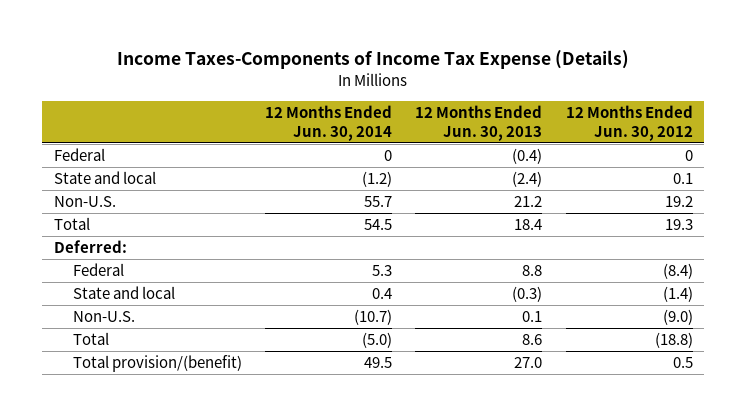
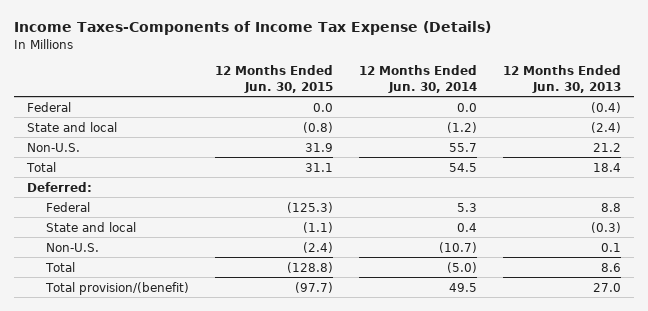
- | 12 Months Ended Jun. 30, 2014 | 12 Months Ended Jun. 30, 2013 | 12 Months Ended Jun. 30, 2012
+ | 12 Months Ended Jun. 30, 2015 | 12 Months Ended Jun. 30, 2014 | 12 Months Ended Jun. 30, 2013
- Federal | 0 | (0.4) | 0
+ Federal | 0.0 | 0.0 | (0.4)

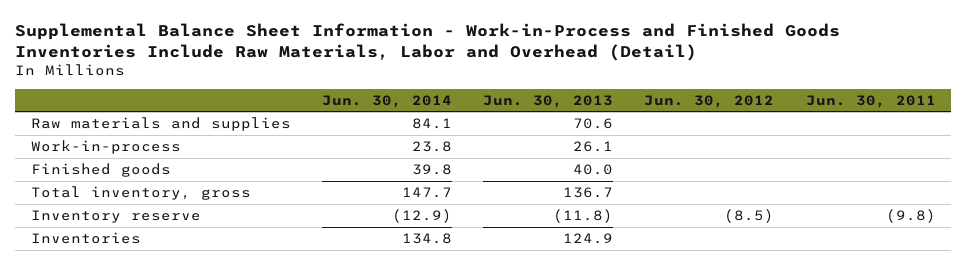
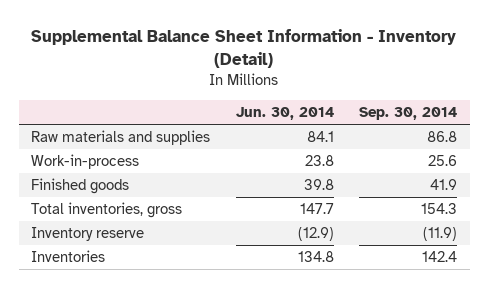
- Supplemental Balance Sheet Information - Work-in-Process and Finished Goods Inventories Include Raw Materials, Labor and Overhead (Detail)
+ Supplemental Balance Sheet Information - Inventory (Detail)
- | Jun. 30, 2014 | Jun. 30, 2013 | Jun. 30, 2012 | Jun. 30, 2011
+ | Jun. 30, 2014 | Sep. 30, 2014
- Total inventory, gross | 147.7 | 136.7 | |
+ Total inventories, gross | 147.7 | 154.3

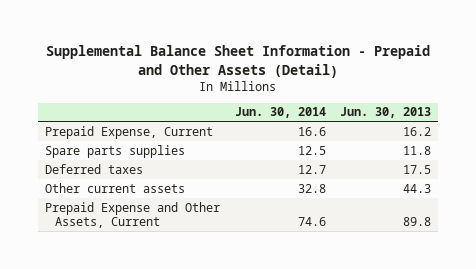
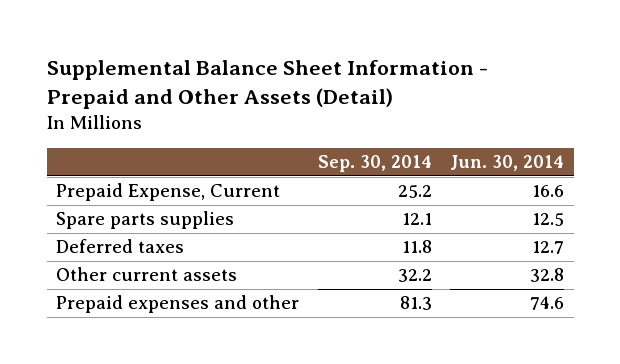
- | Jun. 30, 2014 | Jun. 30, 2013
+ | Sep. 30, 2014 | Jun. 30, 2014
- Prepaid Expense and Other Assets, Current | 74.6 | 89.8
+ Prepaid expenses and other | 81.3 | 74.6

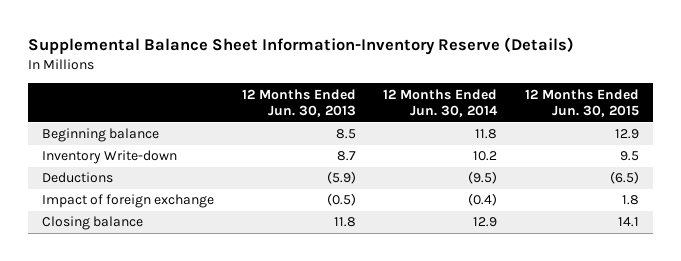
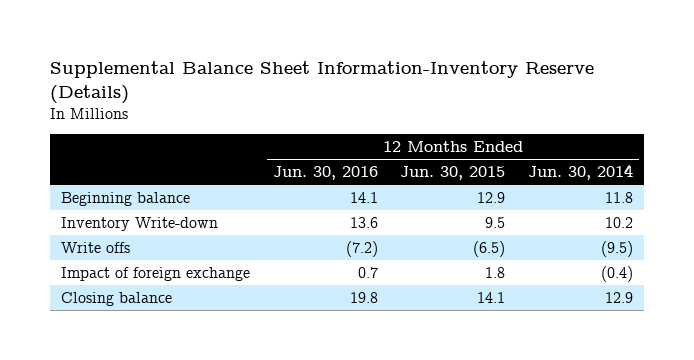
- | 12 Months Ended Jun. 30, 2013 | 12 Months Ended Jun. 30, 2014 | 12 Months Ended Jun. 30, 2015
+ | 12 Months Ended Jun. 30, 2016 | 12 Months Ended Jun. 30, 2015 | 12 Months Ended Jun. 30, 2014
- Deductions | (5.9) | (9.5) | (6.5)
+ Write offs | (7.2) | (6.5) | (9.5)

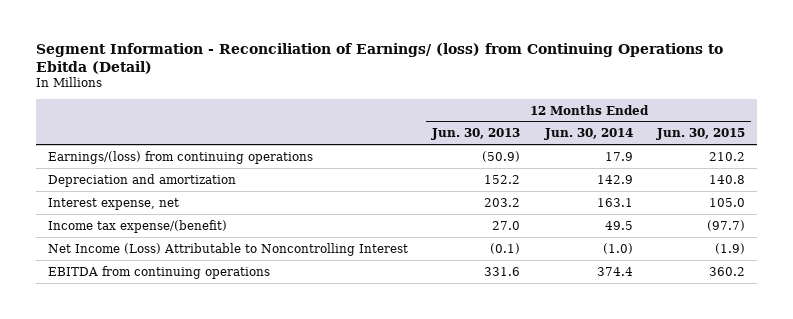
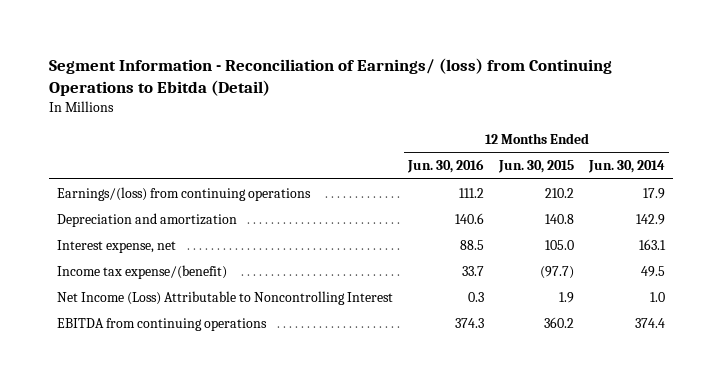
- | 12 Months Ended Jun. 30, 2013 | 12 Months Ended Jun. 30, 2014 | 12 Months Ended Jun. 30, 2015
+ | 12 Months Ended Jun. 30, 2016 | 12 Months Ended Jun. 30, 2015 | 12 Months Ended Jun. 30, 2014
- Net Income (Loss) Attributable to Noncontrolling Interest | (0.1) | (1.0) | (1.9)
+ Net Income (Loss) Attributable to Noncontrolling Interest | 0.3 | 1.9 | 1.0

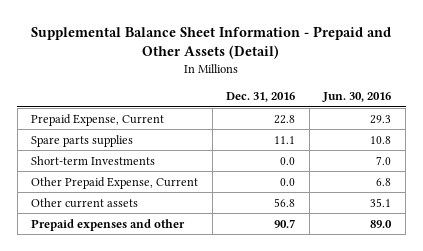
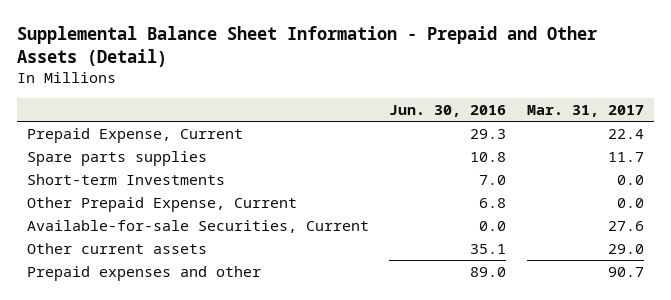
- | Dec. 31, 2016 | Jun. 30, 2016
+ | Jun. 30, 2016 | Mar. 31, 2017
+ Available-for-sale Securities, Current | 0.0 | 27.6

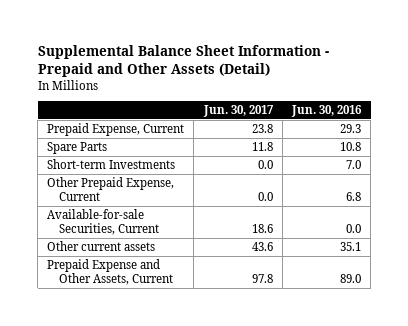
- | Jun. 30, 2016 | Mar. 31, 2017
+ | Jun. 30, 2017 | Jun. 30, 2016
- Spare parts supplies | 10.8 | 11.7
+ Spare Parts | 11.8 | 10.8
- Prepaid expenses and other | 89.0 | 90.7
+ Prepaid Expense and Other Assets, Current | 97.8 | 89.0

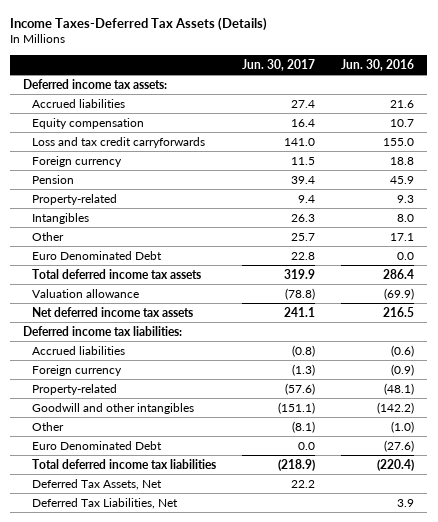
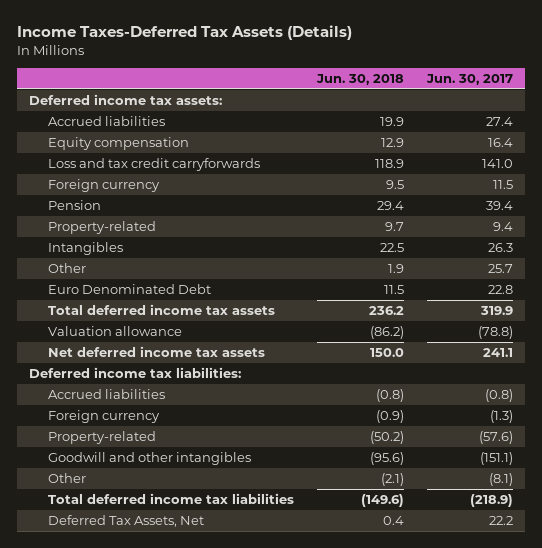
- | Jun. 30, 2017 | Jun. 30, 2016
+ | Jun. 30, 2018 | Jun. 30, 2017
- Euro Denominated Debt | 0.0 | (27.6)
- Deferred Tax Liabilities, Net | | 3.9

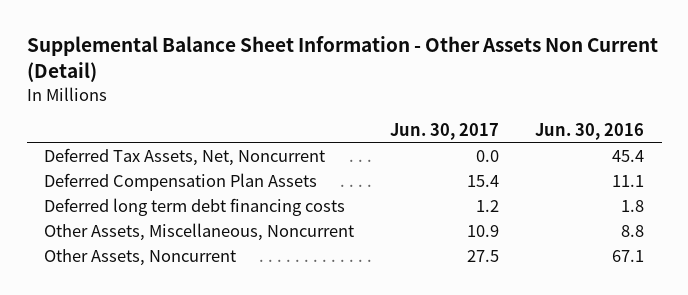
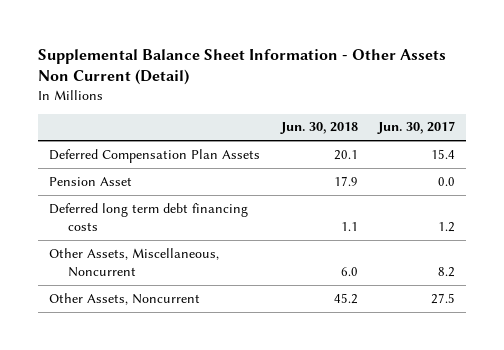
- | Jun. 30, 2017 | Jun. 30, 2016
+ | Jun. 30, 2018 | Jun. 30, 2017
- Deferred Tax Assets, Net, Noncurrent | 0.0 | 45.4
+ Pension Asset | 17.9 | 0.0
- Other Assets, Miscellaneous, Noncurrent | 10.9 | 8.8
+ Other Assets, Miscellaneous, Noncurrent | 6.0 | 8.2

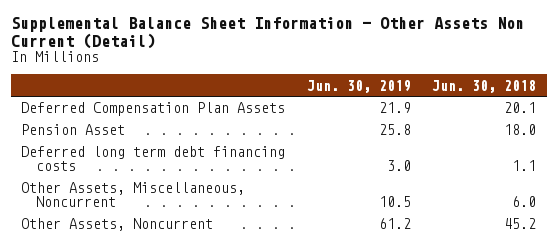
- | Jun. 30, 2018 | Jun. 30, 2017
+ | Jun. 30, 2019 | Jun. 30, 2018
- Pension Asset | 17.9 | 0.0
+ Pension Asset | 25.8 | 18.0

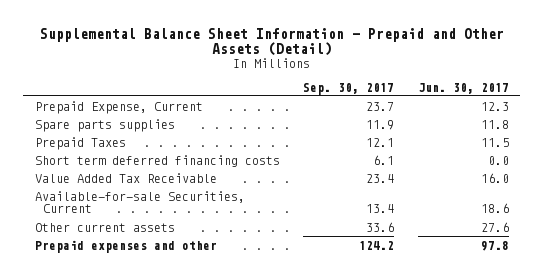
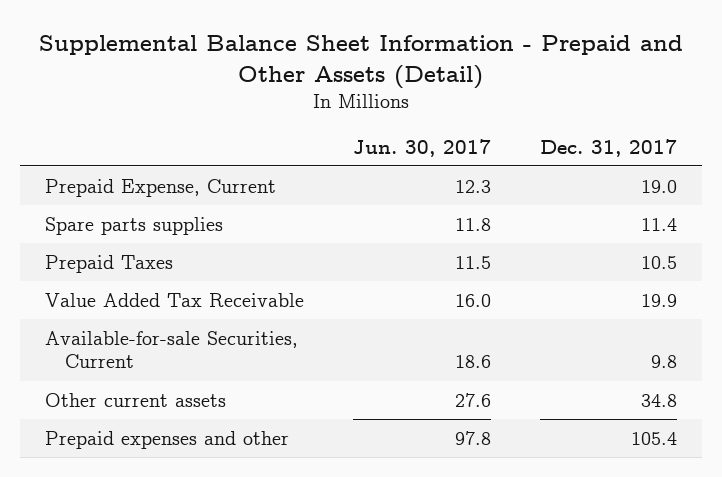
- | Sep. 30, 2017 | Jun. 30, 2017
+ | Jun. 30, 2017 | Dec. 31, 2017
- Short term deferred financing costs | 6.1 | 0.0

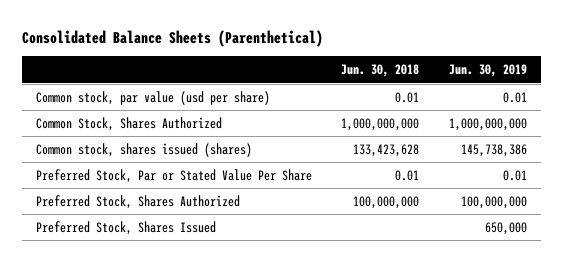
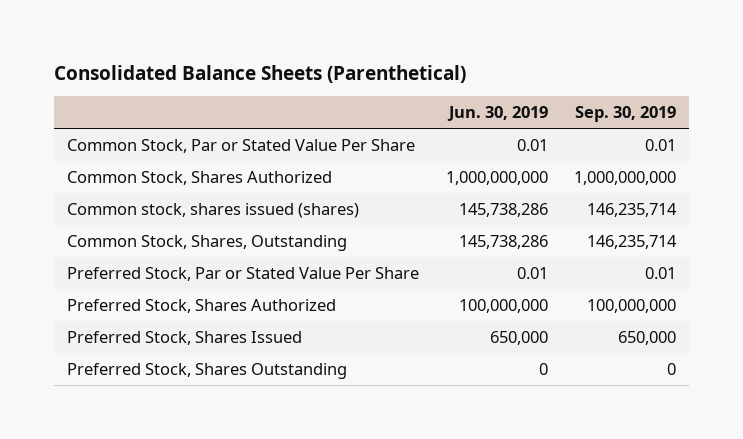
- | Jun. 30, 2018 | Jun. 30, 2019
+ | Jun. 30, 2019 | Sep. 30, 2019
- Common stock, par value (usd per share) | 0.01 | 0.01
+ Common Stock, Par or Stated Value Per Share | 0.01 | 0.01
- Common stock, shares issued (shares) | 133,423,628 | 145,738,386
+ Common stock, shares issued (shares) | 145,738,286 | 146,235,714
+ Common Stock, Shares, Outstanding | 145,738,286 | 146,235,714
+ Preferred Stock, Shares Outstanding | 0 | 0

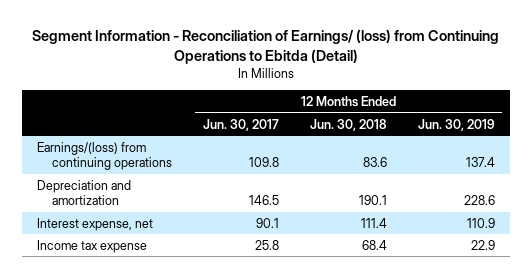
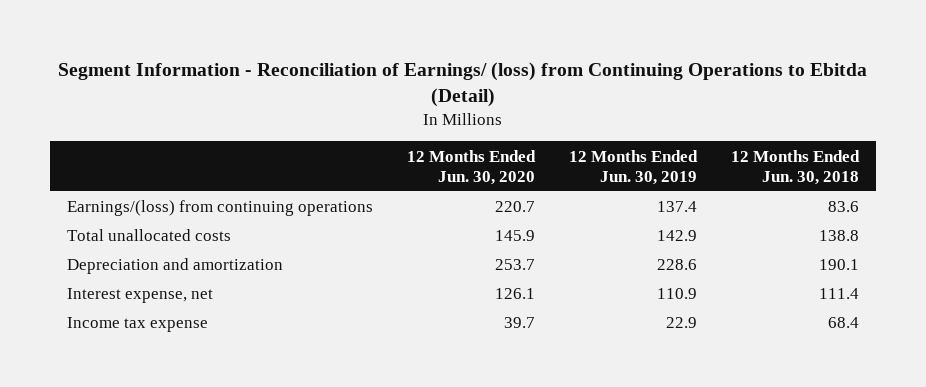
- | 12 Months Ended Jun. 30, 2017 | 12 Months Ended Jun. 30, 2018 | 12 Months Ended Jun. 30, 2019
+ | 12 Months Ended Jun. 30, 2020 | 12 Months Ended Jun. 30, 2019 | 12 Months Ended Jun. 30, 2018
+ Total unallocated costs | 145.9 | 142.9 | 138.8

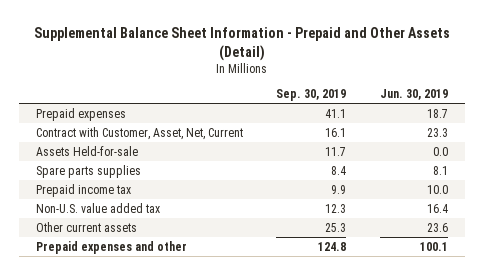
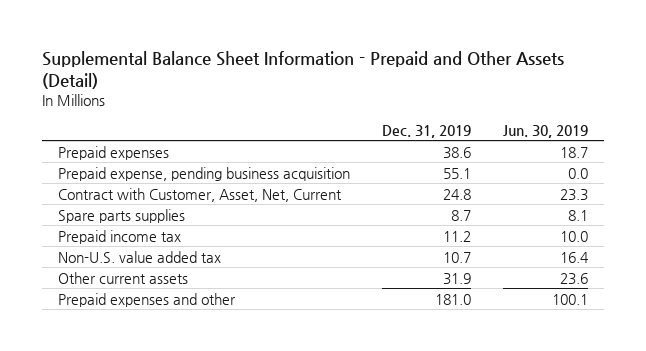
- | Sep. 30, 2019 | Jun. 30, 2019
+ | Dec. 31, 2019 | Jun. 30, 2019
+ Prepaid expense, pending business acquisition | 55.1 | 0.0
- Assets Held-for-sale | 11.7 | 0.0

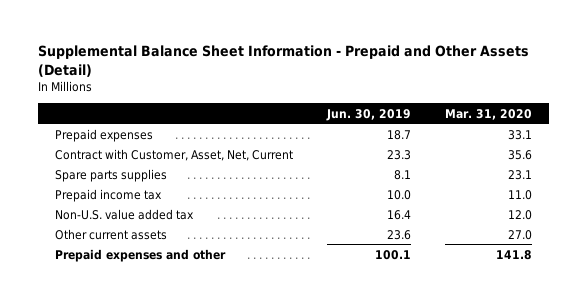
- | Dec. 31, 2019 | Jun. 30, 2019
+ | Jun. 30, 2019 | Mar. 31, 2020
- Prepaid expense, pending business acquisition | 55.1 | 0.0

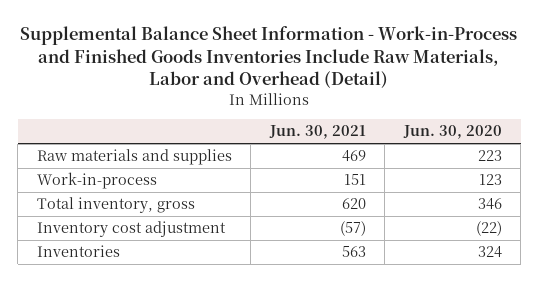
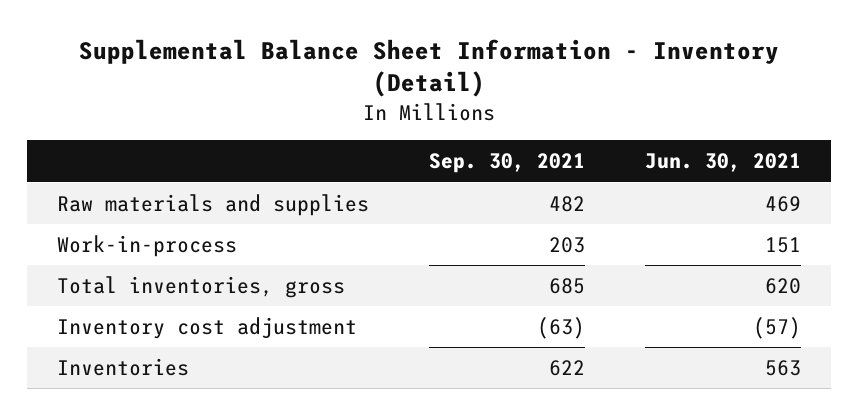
- Supplemental Balance Sheet Information - Work-in-Process and Finished Goods Inventories Include Raw Materials, Labor and Overhead (Detail)
+ Supplemental Balance Sheet Information - Inventory (Detail)
- | Jun. 30, 2021 | Jun. 30, 2020
+ | Sep. 30, 2021 | Jun. 30, 2021
- Total inventory, gross | 620 | 346
+ Total inventories, gross | 685 | 620

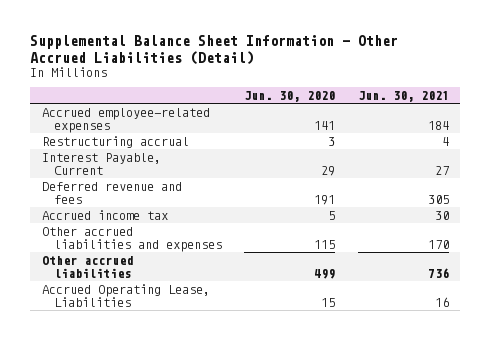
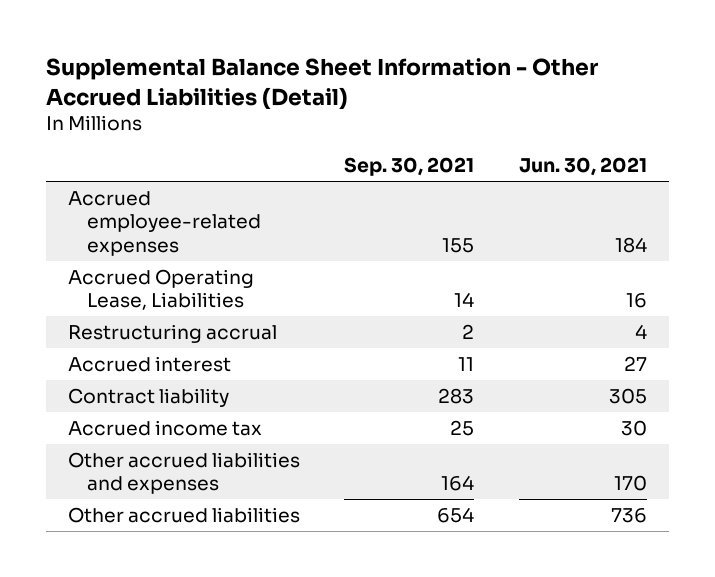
- | Jun. 30, 2020 | Jun. 30, 2021
+ | Sep. 30, 2021 | Jun. 30, 2021
moved up: Accrued Operating Lease, Liabilities | 14 | 16
- Interest Payable, Current | 29 | 27
- Deferred revenue and fees | 191 | 305
+ Accrued interest | 11 | 27
+ Contract liability | 283 | 305

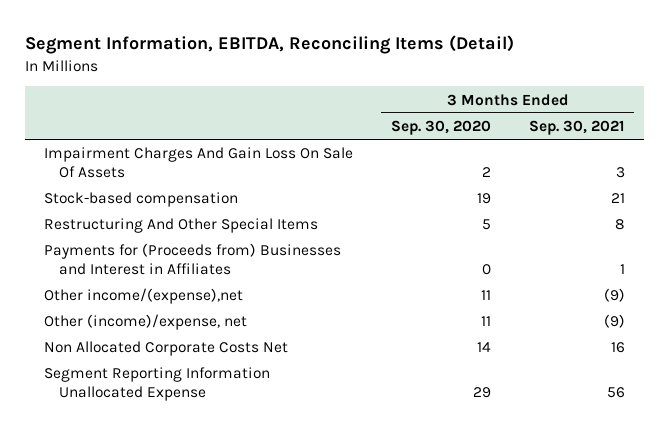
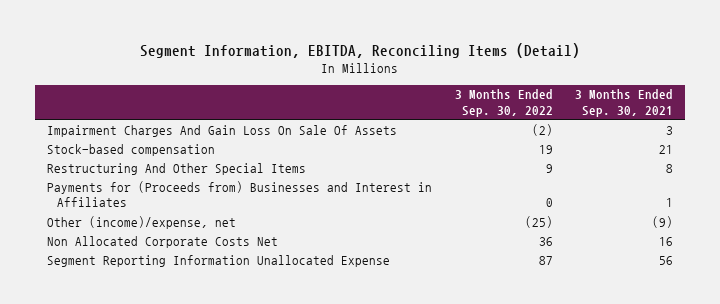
- | 3 Months Ended Sep. 30, 2020 | 3 Months Ended Sep. 30, 2021
+ | 3 Months Ended Sep. 30, 2022 | 3 Months Ended Sep. 30, 2021
- Other income/(expense),net | 11 | (9)

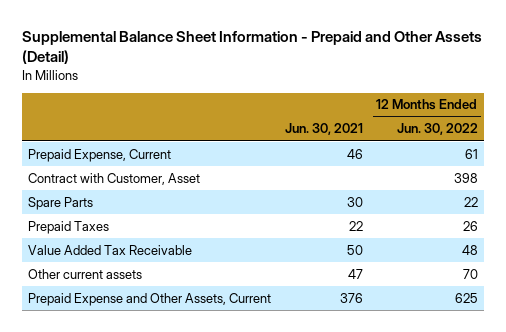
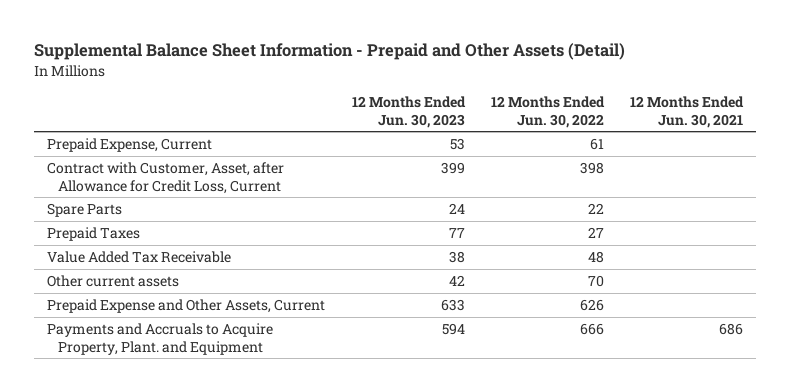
- | Jun. 30, 2021 | 12 Months Ended Jun. 30, 2022
+ | 12 Months Ended Jun. 30, 2023 | 12 Months Ended Jun. 30, 2022 | 12 Months Ended Jun. 30, 2021
- Contract with Customer, Asset | | 398
+ Contract with Customer, Asset, after Allowance for Credit Loss, Current | 399 | 398 |
- Prepaid Taxes | 22 | 26
+ Prepaid Taxes | 77 | 27 |
- Prepaid Expense and Other Assets, Current | 376 | 625
+ Prepaid Expense and Other Assets, Current | 633 | 626 |
+ Payments and Accruals to Acquire Property, Plant. and Equipment | 594 | 666 | 686

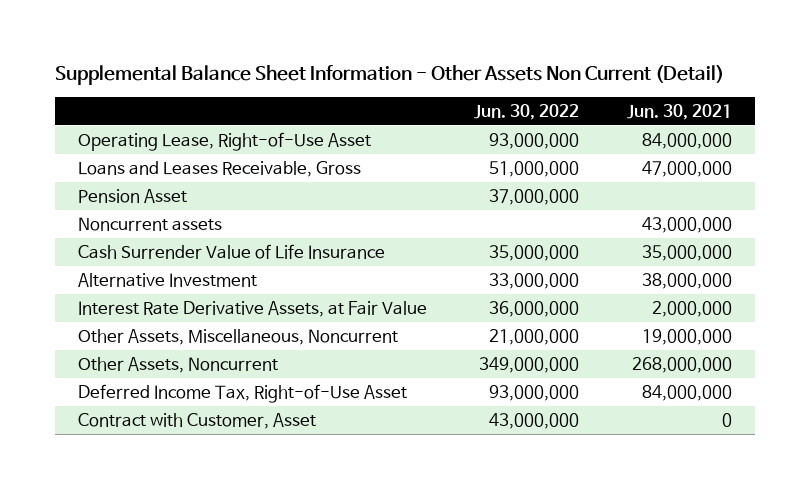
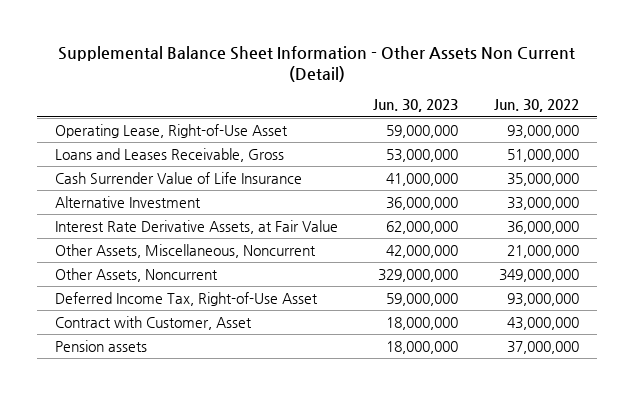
- | Jun. 30, 2022 | Jun. 30, 2021
+ | Jun. 30, 2023 | Jun. 30, 2022
- Pension Asset | 37,000,000 |
- Noncurrent assets | | 43,000,000
+ Pension assets | 18,000,000 | 37,000,000

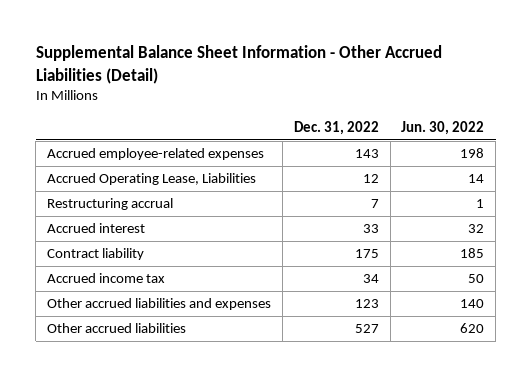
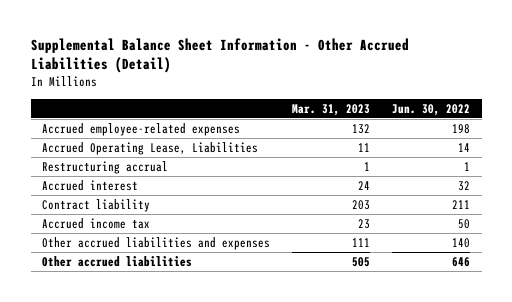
- | Dec. 31, 2022 | Jun. 30, 2022
+ | Mar. 31, 2023 | Jun. 30, 2022
- Contract liability | 175 | 185
+ Contract liability | 203 | 211
- Other accrued liabilities | 527 | 620
+ Other accrued liabilities | 505 | 646

